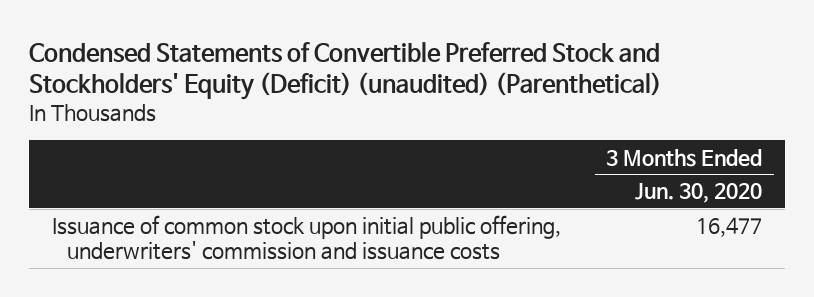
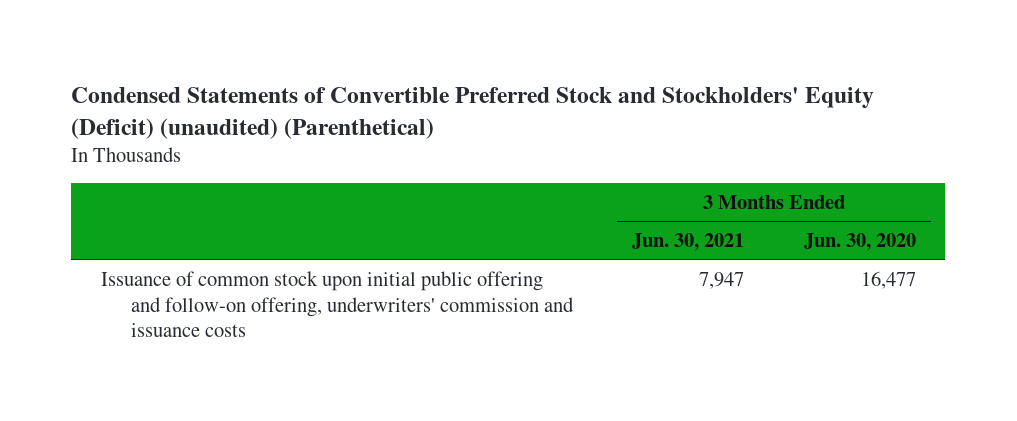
- | 3 Months Ended Jun. 30, 2020
+ | 3 Months Ended Jun. 30, 2021 | 3 Months Ended Jun. 30, 2020
- Issuance of common stock upon initial public offering, underwriters' commission and issuance costs | 16,477
+ Issuance of common stock upon initial public offering and follow-on offering, underwriters' commission and issuance costs | 7,947 | 16,477

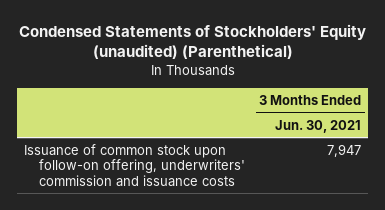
- Condensed Statements of Convertible Preferred Stock and Stockholders' Equity (Deficit) (unaudited) (Parenthetical)
+ Condensed Statements of Stockholders' Equity (unaudited) (Parenthetical)
- | 3 Months Ended Jun. 30, 2021 | 3 Months Ended Jun. 30, 2020
+ | 3 Months Ended Jun. 30, 2021
- Issuance of common stock upon initial public offering and follow-on offering, underwriters' commission and issuance costs | 7,947 | 16,477
+ Issuance of common stock upon follow-on offering, underwriters' commission and issuance costs | 7,947

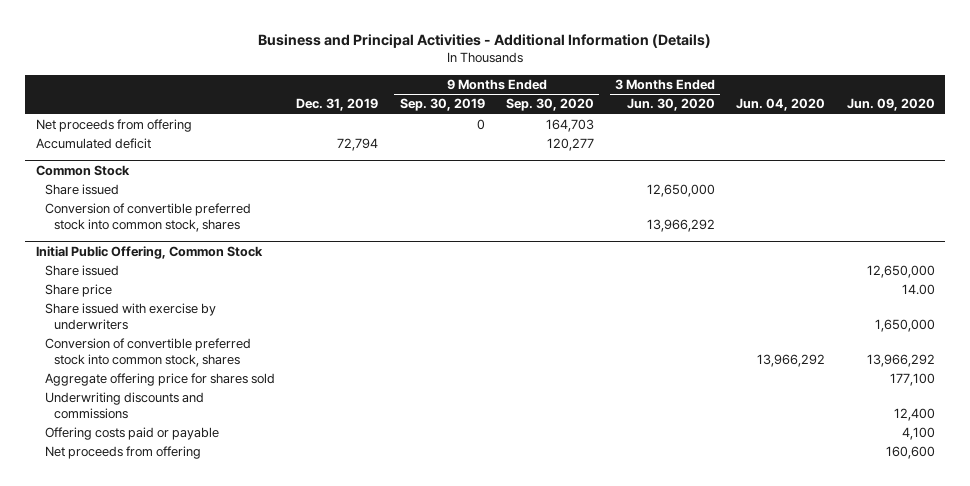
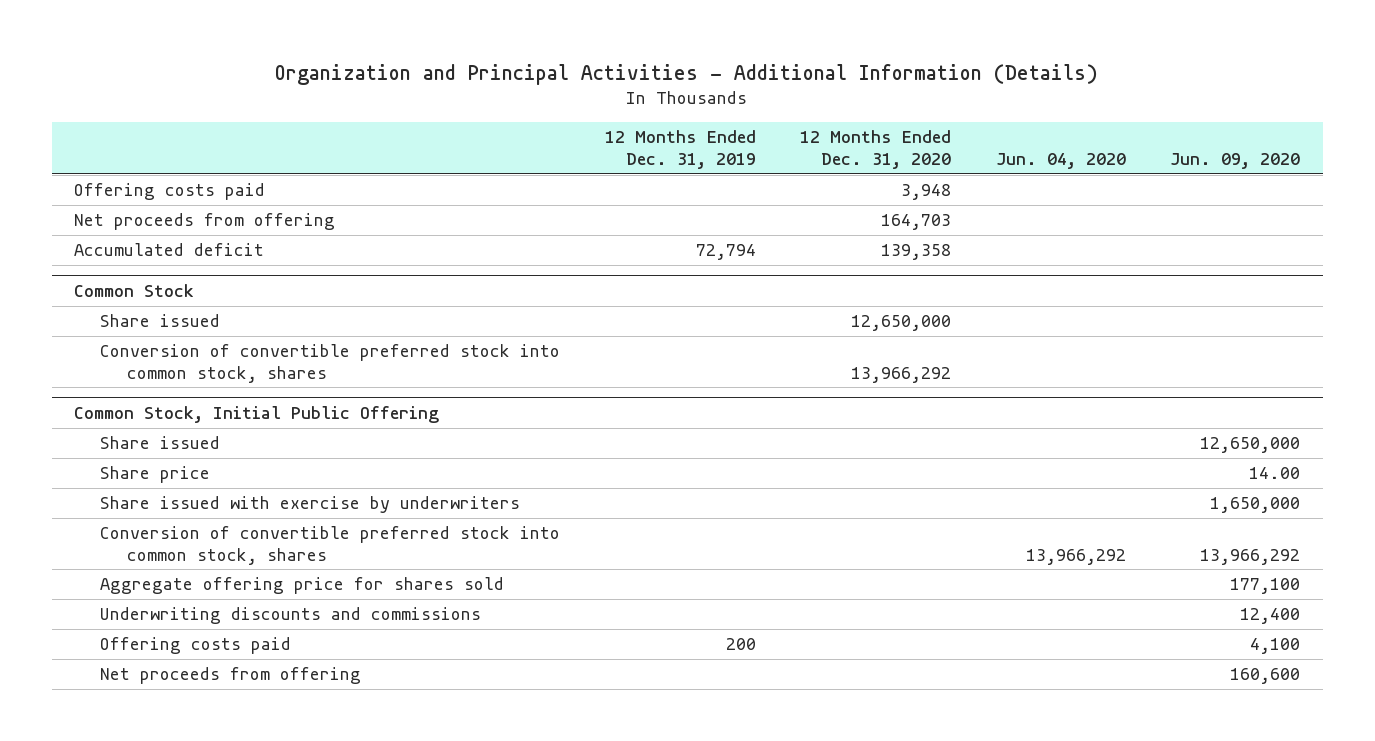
- Business and Principal Activities - Additional Information (Details)
+ Organization and Principal Activities - Additional Information (Details)
- | Dec. 31, 2019 | 9 Months Ended Sep. 30, 2019 | 9 Months Ended Sep. 30, 2020 | 3 Months Ended Jun. 30, 2020 | Jun. 04, 2020 | Jun. 09, 2020
+ | 12 Months Ended Dec. 31, 2019 | 12 Months Ended Dec. 31, 2020 | Jun. 04, 2020 | Jun. 09, 2020
+ Offering costs paid | | 3,948 | |
- Initial Public Offering, Common Stock
+ Common Stock, Initial Public Offering
- Offering costs paid or payable | | | | | | 4,100
+ Offering costs paid | 200 | | | 4,100

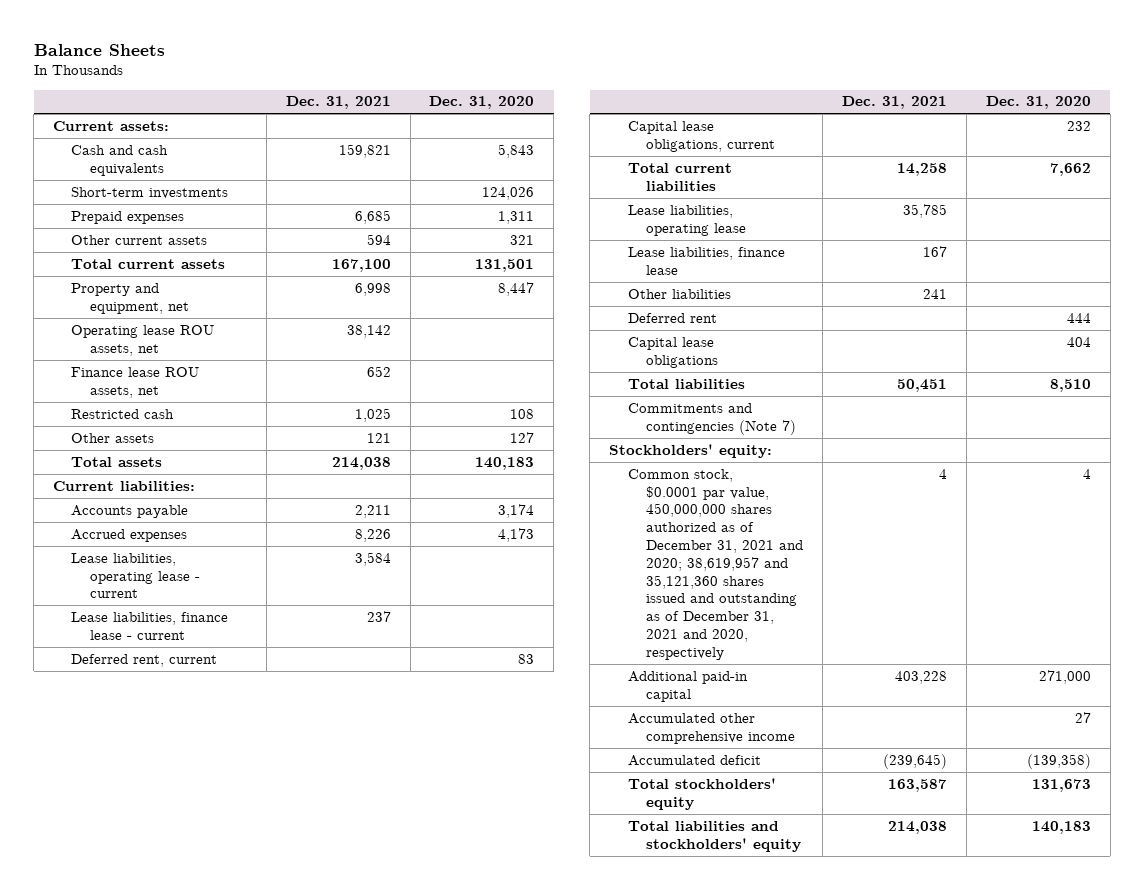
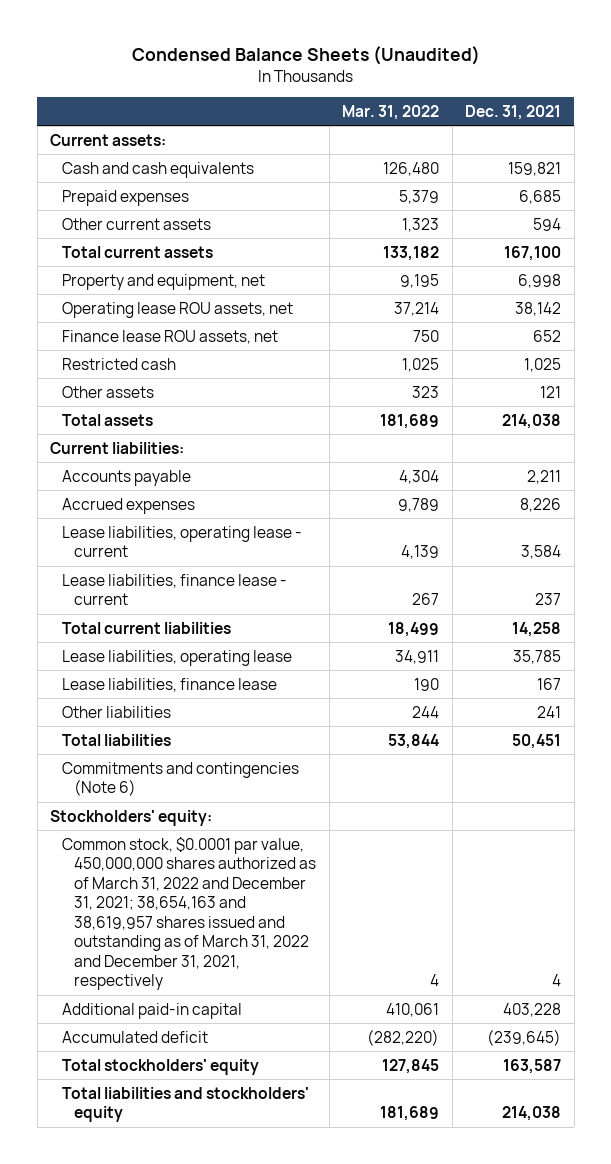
- Balance Sheets
+ Condensed Balance Sheets (Unaudited)
- | Dec. 31, 2021 | Dec. 31, 2020
+ | Mar. 31, 2022 | Dec. 31, 2021
- Short-term investments | | 124,026
- Deferred rent, current | | 83
- Capital lease obligations, current | | 232
- Deferred rent | | 444
- Capital lease obligations | | 404
- Commitments and contingencies (Note 7)
+ Commitments and contingencies (Note 6)
- Common stock, $0.0001 par value, 450,000,000 shares authorized as of December 31, 2021 and 2020; 38,619,957 and 35,121,360 shares issued and outstanding as of December 31, 2021 and 2020, respectively | 4 | 4
+ Common stock, $0.0001 par value, 450,000,000 shares authorized as of March 31, 2022 and December 31, 2021; 38,654,163 and 38,619,957 shares issued and outstanding as of March 31, 2022 and December 31, 2021, respectively | 4 | 4
- Accumulated other comprehensive income | | 27

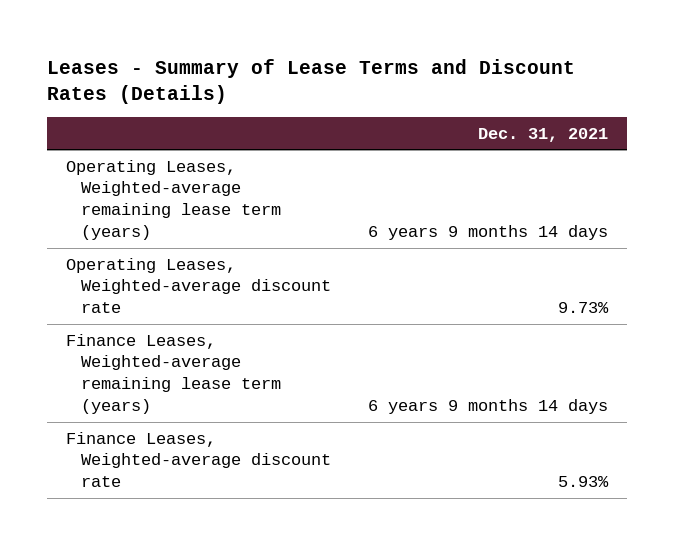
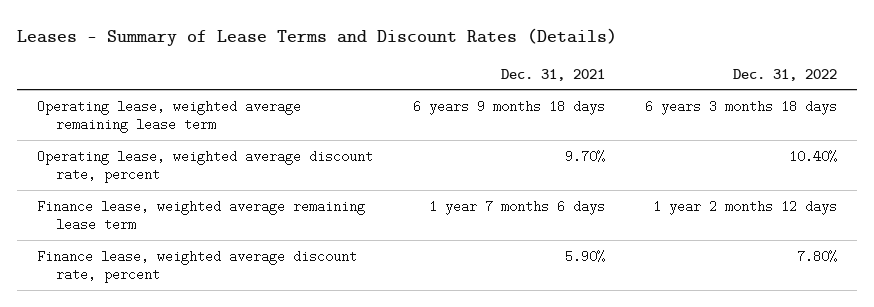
- | Dec. 31, 2021
+ | Dec. 31, 2021 | Dec. 31, 2022
- Operating Leases, Weighted-average remaining lease term (years) | 6 years 9 months 14 days
- Operating Leases, Weighted-average discount rate | 9.73%
- Finance Leases, Weighted-average remaining lease term (years) | 6 years 9 months 14 days
- Finance Leases, Weighted-average discount rate | 5.93%
+ Operating lease, weighted average remaining lease term | 6 years 9 months 18 days | 6 years 3 months 18 days
+ Operating lease, weighted average discount rate, percent | 9.70% | 10.40%
+ Finance lease, weighted average remaining lease term | 1 year 7 months 6 days | 1 year 2 months 12 days
+ Finance lease, weighted average discount rate, percent | 5.90% | 7.80%

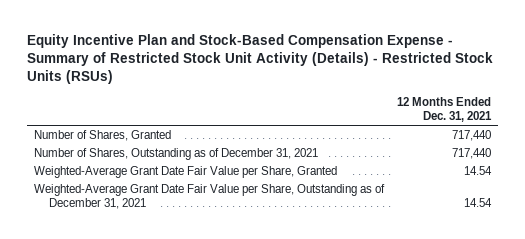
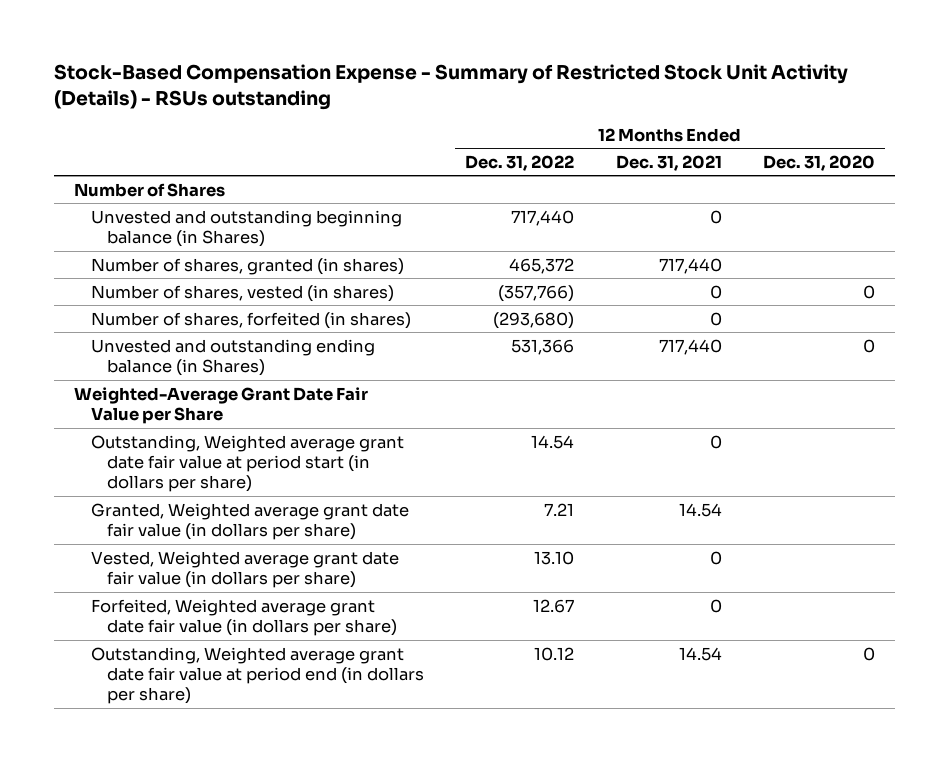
- Equity Incentive Plan and Stock-Based Compensation Expense - Summary of Restricted Stock Unit Activity (Details) - Restricted Stock Units (RSUs)
+ Stock-Based Compensation Expense - Summary of Restricted Stock Unit Activity (Details) - RSUs outstanding
- | 12 Months Ended Dec. 31, 2021
+ | 12 Months Ended Dec. 31, 2022 | 12 Months Ended Dec. 31, 2021 | 12 Months Ended Dec. 31, 2020
- Number of Shares, Granted | 717,440
- Number of Shares, Outstanding as of December 31, 2021 | 717,440
- Weighted-Average Grant Date Fair Value per Share, Granted | 14.54
- Weighted-Average Grant Date Fair Value per Share, Outstanding as of December 31, 2021 | 14.54
+ Number of Shares
+ Unvested and outstanding beginning balance (in Shares) | 717,440 | 0 |
+ Number of shares, granted (in shares) | 465,372 | 717,440 |
+ Number of shares, vested (in shares) | (357,766) | 0 | 0
+ Number of shares, forfeited (in shares) | (293,680) | 0 |
+ Unvested and outstanding ending balance (in Shares) | 531,366 | 717,440 | 0
+ Weighted-Average Grant Date Fair Value per Share
+ Outstanding, Weighted average grant date fair value at period start (in dollars per share) | 14.54 | 0 |
+ Granted, Weighted average grant date fair value (in dollars per share) | 7.21 | 14.54 |
+ Vested, Weighted average grant date fair value (in dollars per share) | 13.10 | 0 |
+ Forfeited, Weighted average grant date fair value (in dollars per share) | 12.67 | 0 |
+ Outstanding, Weighted average grant date fair value at period end (in dollars per share) | 10.12 | 14.54 | 0

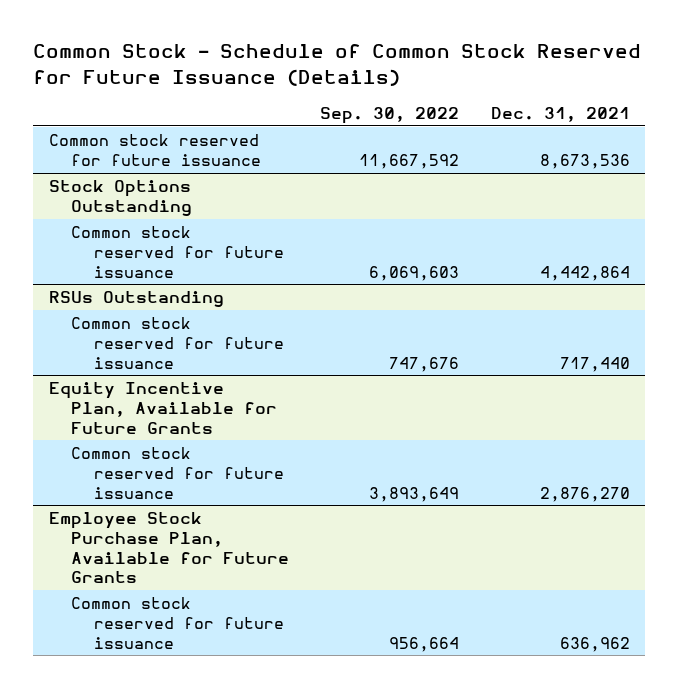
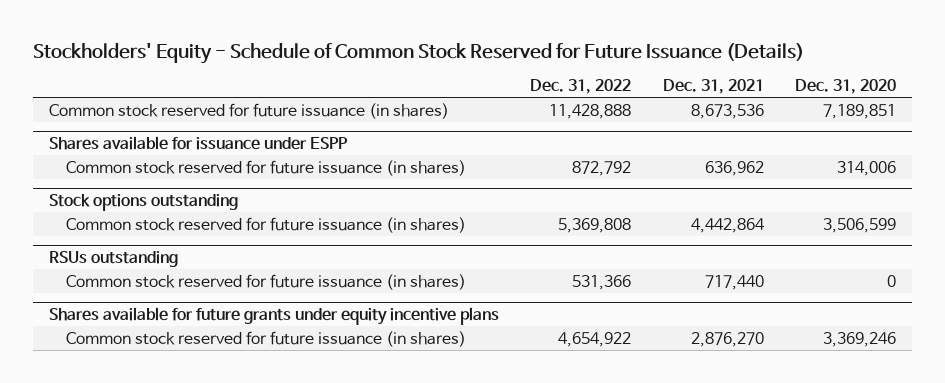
- Common Stock - Schedule of Common Stock Reserved for Future Issuance (Details)
+ Stockholders' Equity - Schedule of Common Stock Reserved for Future Issuance (Details)
- | Sep. 30, 2022 | Dec. 31, 2021
+ | Dec. 31, 2022 | Dec. 31, 2021 | Dec. 31, 2020
- Common stock reserved for future issuance | 11,667,592 | 8,673,536
- Stock Options Outstanding
- Common stock reserved for future issuance | 6,069,603 | 4,442,864
- RSUs Outstanding
- Common stock reserved for future issuance | 747,676 | 717,440
- Equity Incentive Plan, Available for Future Grants
- Common stock reserved for future issuance | 3,893,649 | 2,876,270
- Employee Stock Purchase Plan, Available for Future Grants
- Common stock reserved for future issuance | 956,664 | 636,962
+ Common stock reserved for future issuance (in shares) | 11,428,888 | 8,673,536 | 7,189,851
+ Shares available for issuance under ESPP
+ Common stock reserved for future issuance (in shares) | 872,792 | 636,962 | 314,006
+ Stock options outstanding
+ Common stock reserved for future issuance (in shares) | 5,369,808 | 4,442,864 | 3,506,599
+ RSUs outstanding
+ Common stock reserved for future issuance (in shares) | 531,366 | 717,440 | 0
+ Shares available for future grants under equity incentive plans
+ Common stock reserved for future issuance (in shares) | 4,654,922 | 2,876,270 | 3,369,246

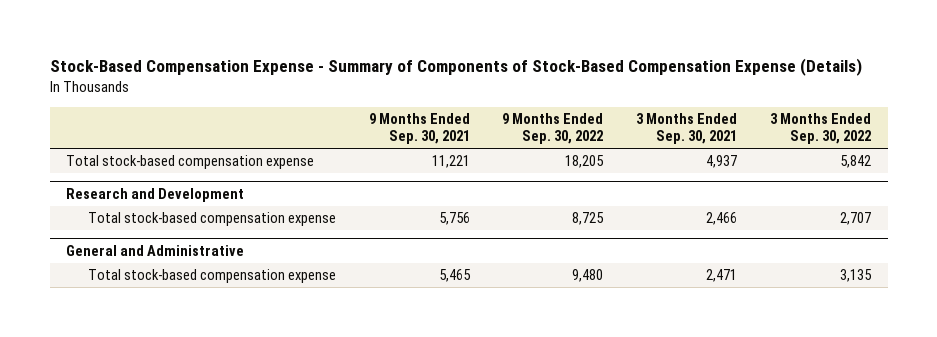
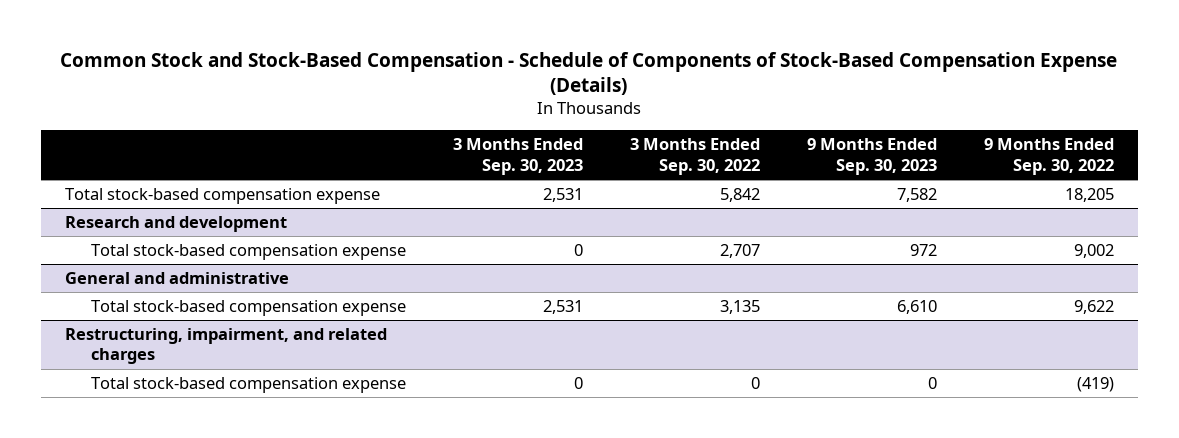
- Stock-Based Compensation Expense - Summary of Components of Stock-Based Compensation Expense (Details)
+ Common Stock and Stock-Based Compensation - Schedule of Components of Stock-Based Compensation Expense (Details)
- | 9 Months Ended Sep. 30, 2021 | 9 Months Ended Sep. 30, 2022 | 3 Months Ended Sep. 30, 2021 | 3 Months Ended Sep. 30, 2022
+ | 3 Months Ended Sep. 30, 2023 | 3 Months Ended Sep. 30, 2022 | 9 Months Ended Sep. 30, 2023 | 9 Months Ended Sep. 30, 2022
- Research and Development
- Total stock-based compensation expense | 5,756 | 8,725 | 2,466 | 2,707
- General and Administrative
- Total stock-based compensation expense | 5,465 | 9,480 | 2,471 | 3,135
+ Research and development
+ Total stock-based compensation expense | 0 | 2,707 | 972 | 9,002
+ General and administrative
+ Total stock-based compensation expense | 2,531 | 3,135 | 6,610 | 9,622
+ Restructuring, impairment, and related charges
+ Total stock-based compensation expense | 0 | 0 | 0 | (419)

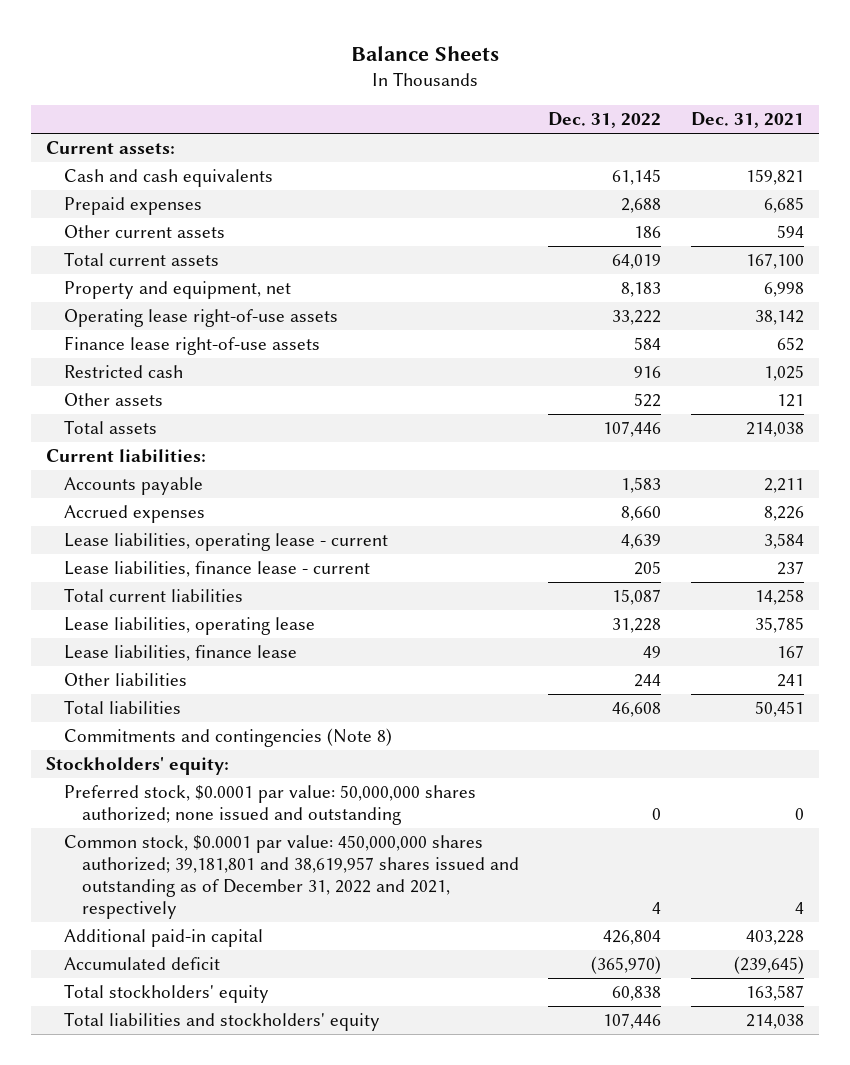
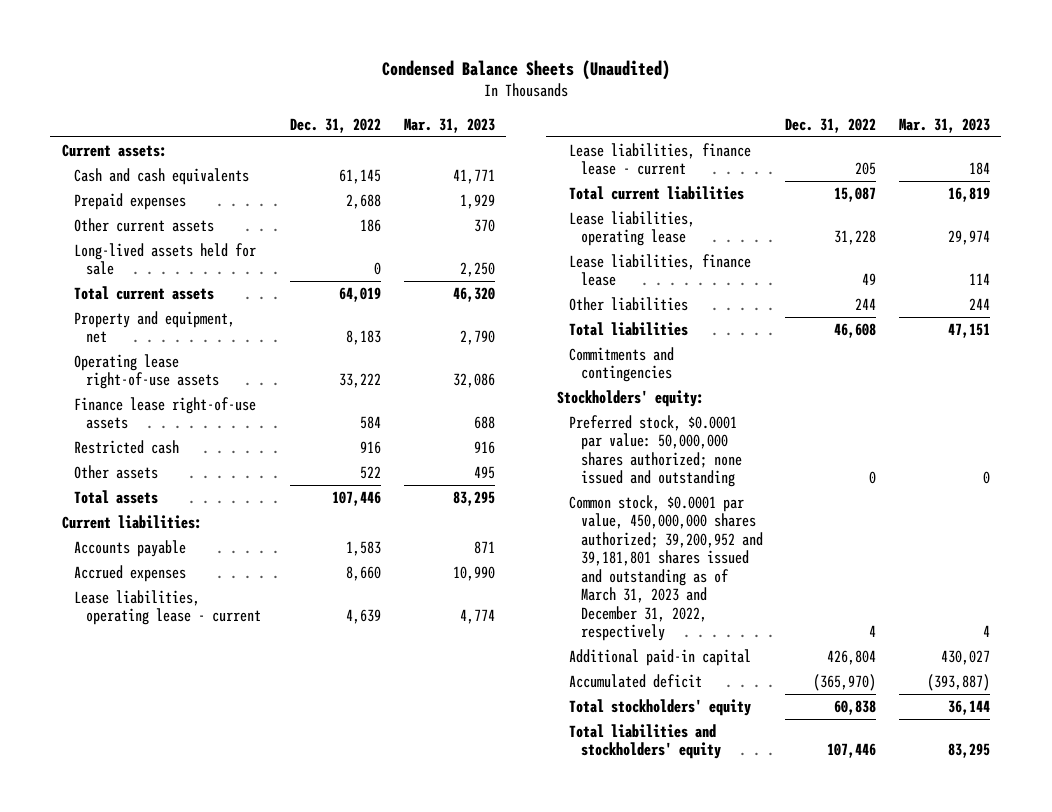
- Balance Sheets
+ Condensed Balance Sheets (Unaudited)
- | Dec. 31, 2022 | Dec. 31, 2021
+ | Dec. 31, 2022 | Mar. 31, 2023
+ Long-lived assets held for sale | 0 | 2,250
- Commitments and contingencies (Note 8)
+ Commitments and contingencies
- Common stock, $0.0001 par value: 450,000,000 shares authorized; 39,181,801 and 38,619,957 shares issued and outstanding as of December 31, 2022 and 2021, respectively | 4 | 4
+ Common stock, $0.0001 par value, 450,000,000 shares authorized; 39,200,952 and 39,181,801 shares issued and outstanding as of March 31, 2023 and December 31, 2022, respectively | 4 | 4

